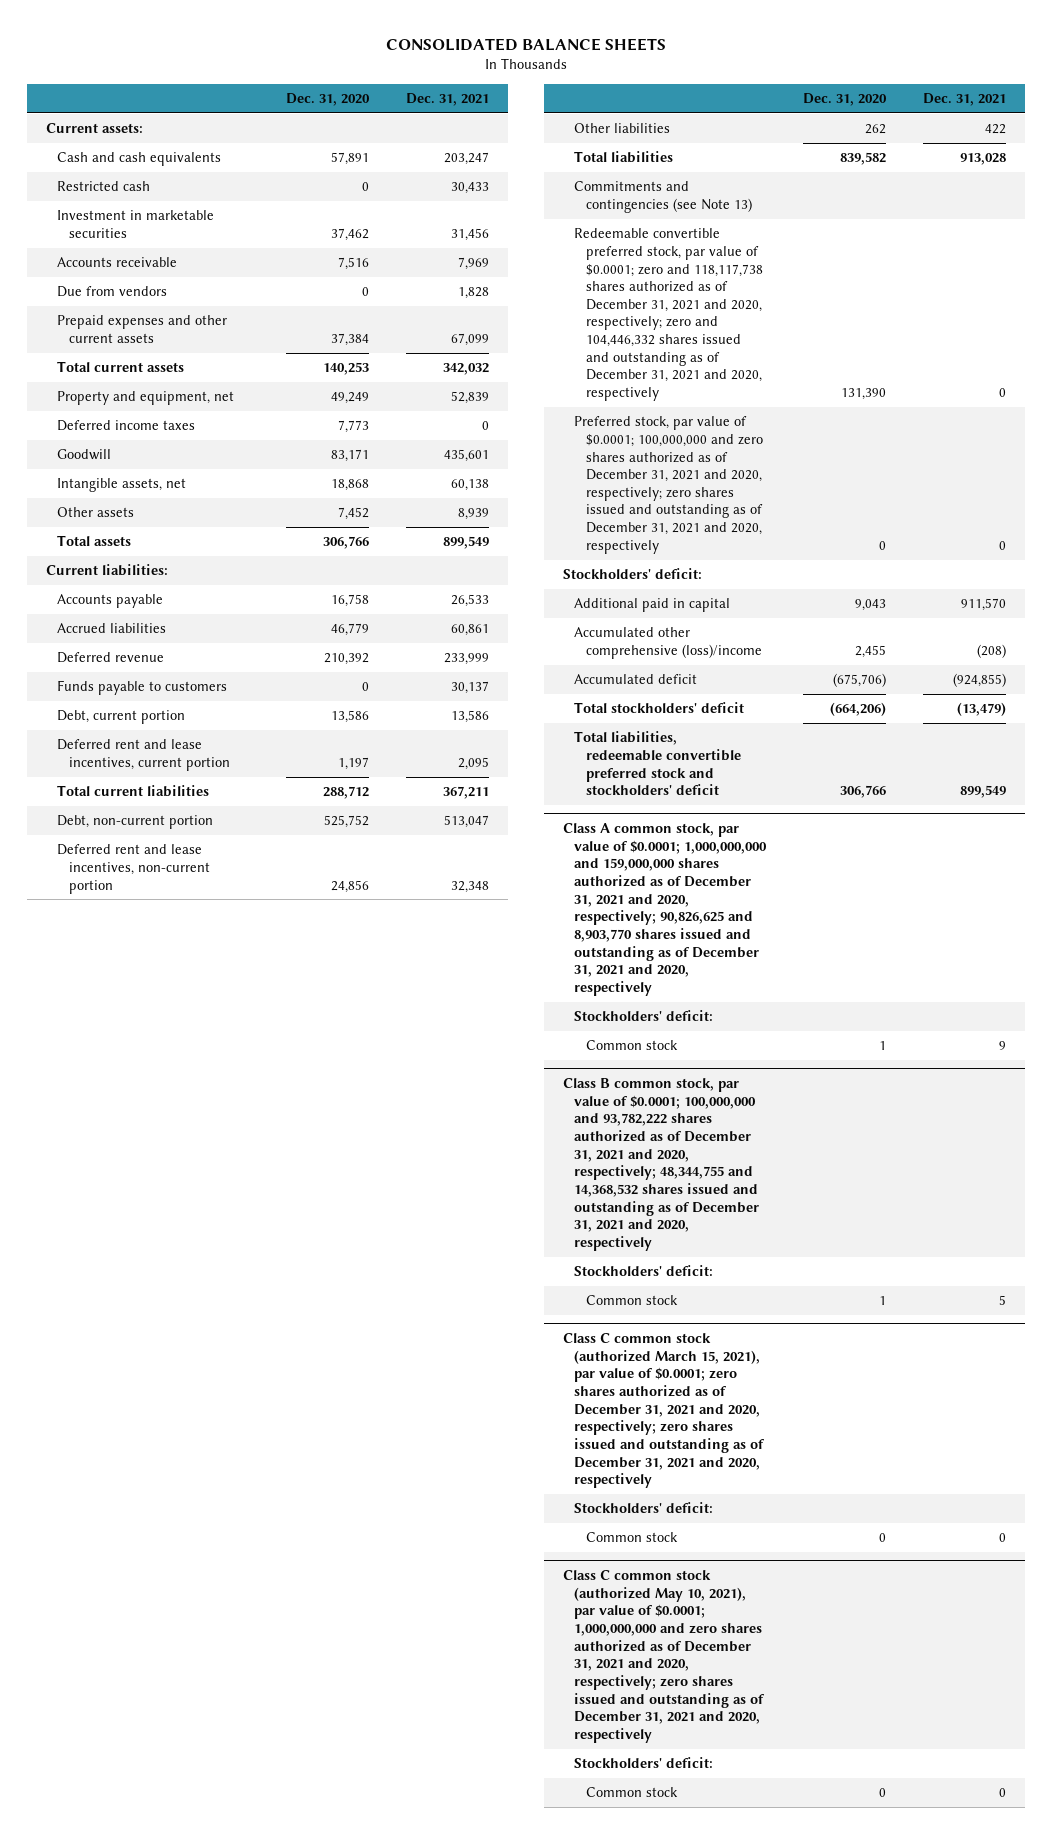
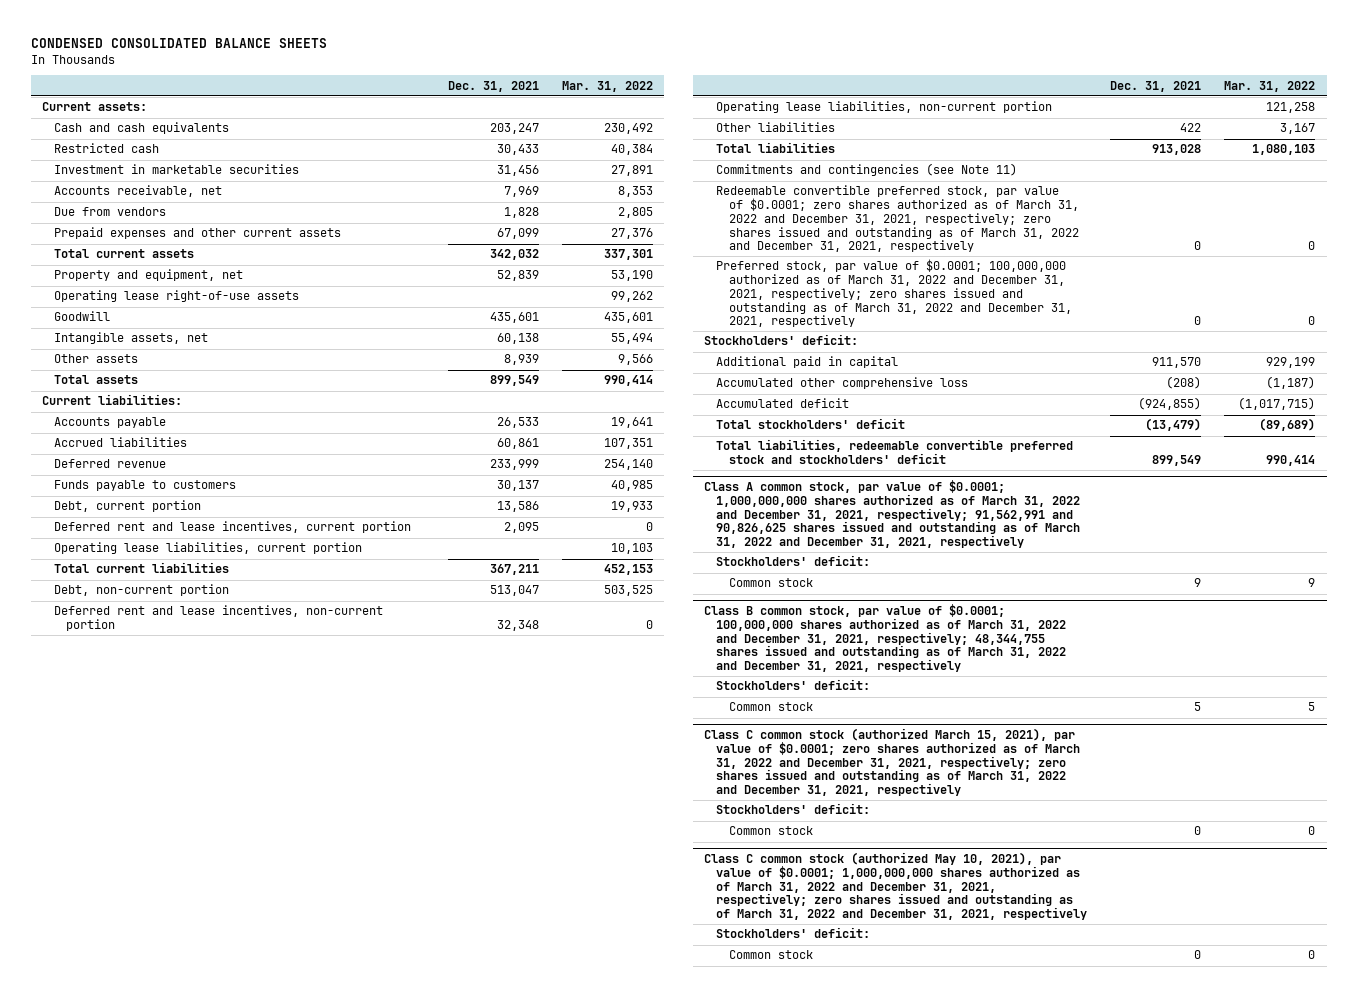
- CONSOLIDATED BALANCE SHEETS
+ CONDENSED CONSOLIDATED BALANCE SHEETS
- | Dec. 31, 2020 | Dec. 31, 2021
+ | Dec. 31, 2021 | Mar. 31, 2022
- Accounts receivable | 7,516 | 7,969
+ Accounts receivable, net | 7,969 | 8,353
- Deferred income taxes | 7,773 | 0
+ Operating lease right-of-use assets | | 99,262
+ Operating lease liabilities, current portion | | 10,103
+ Operating lease liabilities, non-current portion | | 121,258
- Commitments and contingencies (see Note 13)
- Redeemable convertible preferred stock, par value of $0.0001; zero and 118,117,738 shares authorized as of December 31, 2021 and 2020, respectively; zero and 104,446,332 shares issued and outstanding as of December 31, 2021 and 2020, respectively | 131,390 | 0
- Preferred stock, par value of $0.0001; 100,000,000 and zero shares authorized as of December 31, 2021 and 2020, respectively; zero shares issued and outstanding as of December 31, 2021 and 2020, respectively | 0 | 0
+ Commitments and contingencies (see Note 11)
+ Redeemable convertible preferred stock, par value of $0.0001; zero shares authorized as of March 31, 2022 and December 31, 2021, respectively; zero shares issued and outstanding as of March 31, 2022 and December 31, 2021, respectively | 0 | 0
+ Preferred stock, par value of $0.0001; 100,000,000 authorized as of March 31, 2022 and December 31, 2021, respectively; zero shares issued and outstanding as of March 31, 2022 and December 31, 2021, respectively | 0 | 0
- Accumulated other comprehensive (loss)/income | 2,455 | (208)
+ Accumulated other comprehensive loss | (208) | (1,187)
- Class A common stock, par value of $0.0001; 1,000,000,000 and 159,000,000 shares authorized as of December 31, 2021 and 2020, respectively; 90,826,625 and 8,903,770 shares issued and outstanding as of December 31, 2021 and 2020, respectively
+ Class A common stock, par value of $0.0001; 1,000,000,000 shares authorized as of March 31, 2022 and December 31, 2021, respectively; 91,562,991 and 90,826,625 shares issued and outstanding as of March 31, 2022 and December 31, 2021, respectively
- Class B common stock, par value of $0.0001; 100,000,000 and 93,782,222 shares authorized as of December 31, 2021 and 2020, respectively; 48,344,755 and 14,368,532 shares issued and outstanding as of December 31, 2021 and 2020, respectively
+ Class B common stock, par value of $0.0001; 100,000,000 shares authorized as of March 31, 2022 and December 31, 2021, respectively; 48,344,755 shares issued and outstanding as of March 31, 2022 and December 31, 2021, respectively
- Class C common stock (authorized March 15, 2021), par value of $0.0001; zero shares authorized as of December 31, 2021 and 2020, respectively; zero shares issued and outstanding as of December 31, 2021 and 2020, respectively
+ Class C common stock (authorized March 15, 2021), par value of $0.0001; zero shares authorized as of March 31, 2022 and December 31, 2021, respectively; zero shares issued and outstanding as of March 31, 2022 and December 31, 2021, respectively
- Class C common stock (authorized May 10, 2021), par value of $0.0001; 1,000,000,000 and zero shares authorized as of December 31, 2021 and 2020, respectively; zero shares issued and outstanding as of December 31, 2021 and 2020, respectively
+ Class C common stock (authorized May 10, 2021), par value of $0.0001; 1,000,000,000 shares authorized as of March 31, 2022 and December 31, 2021, respectively; zero shares issued and outstanding as of March 31, 2022 and December 31, 2021, respectively

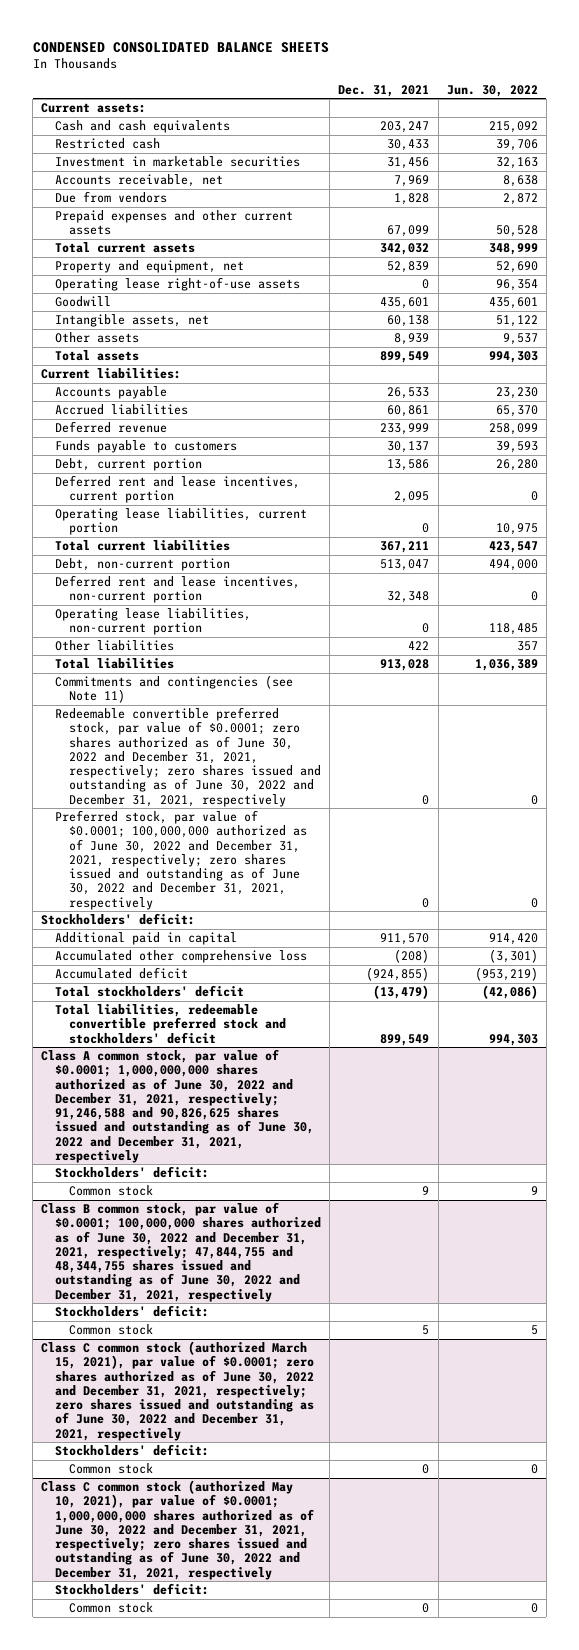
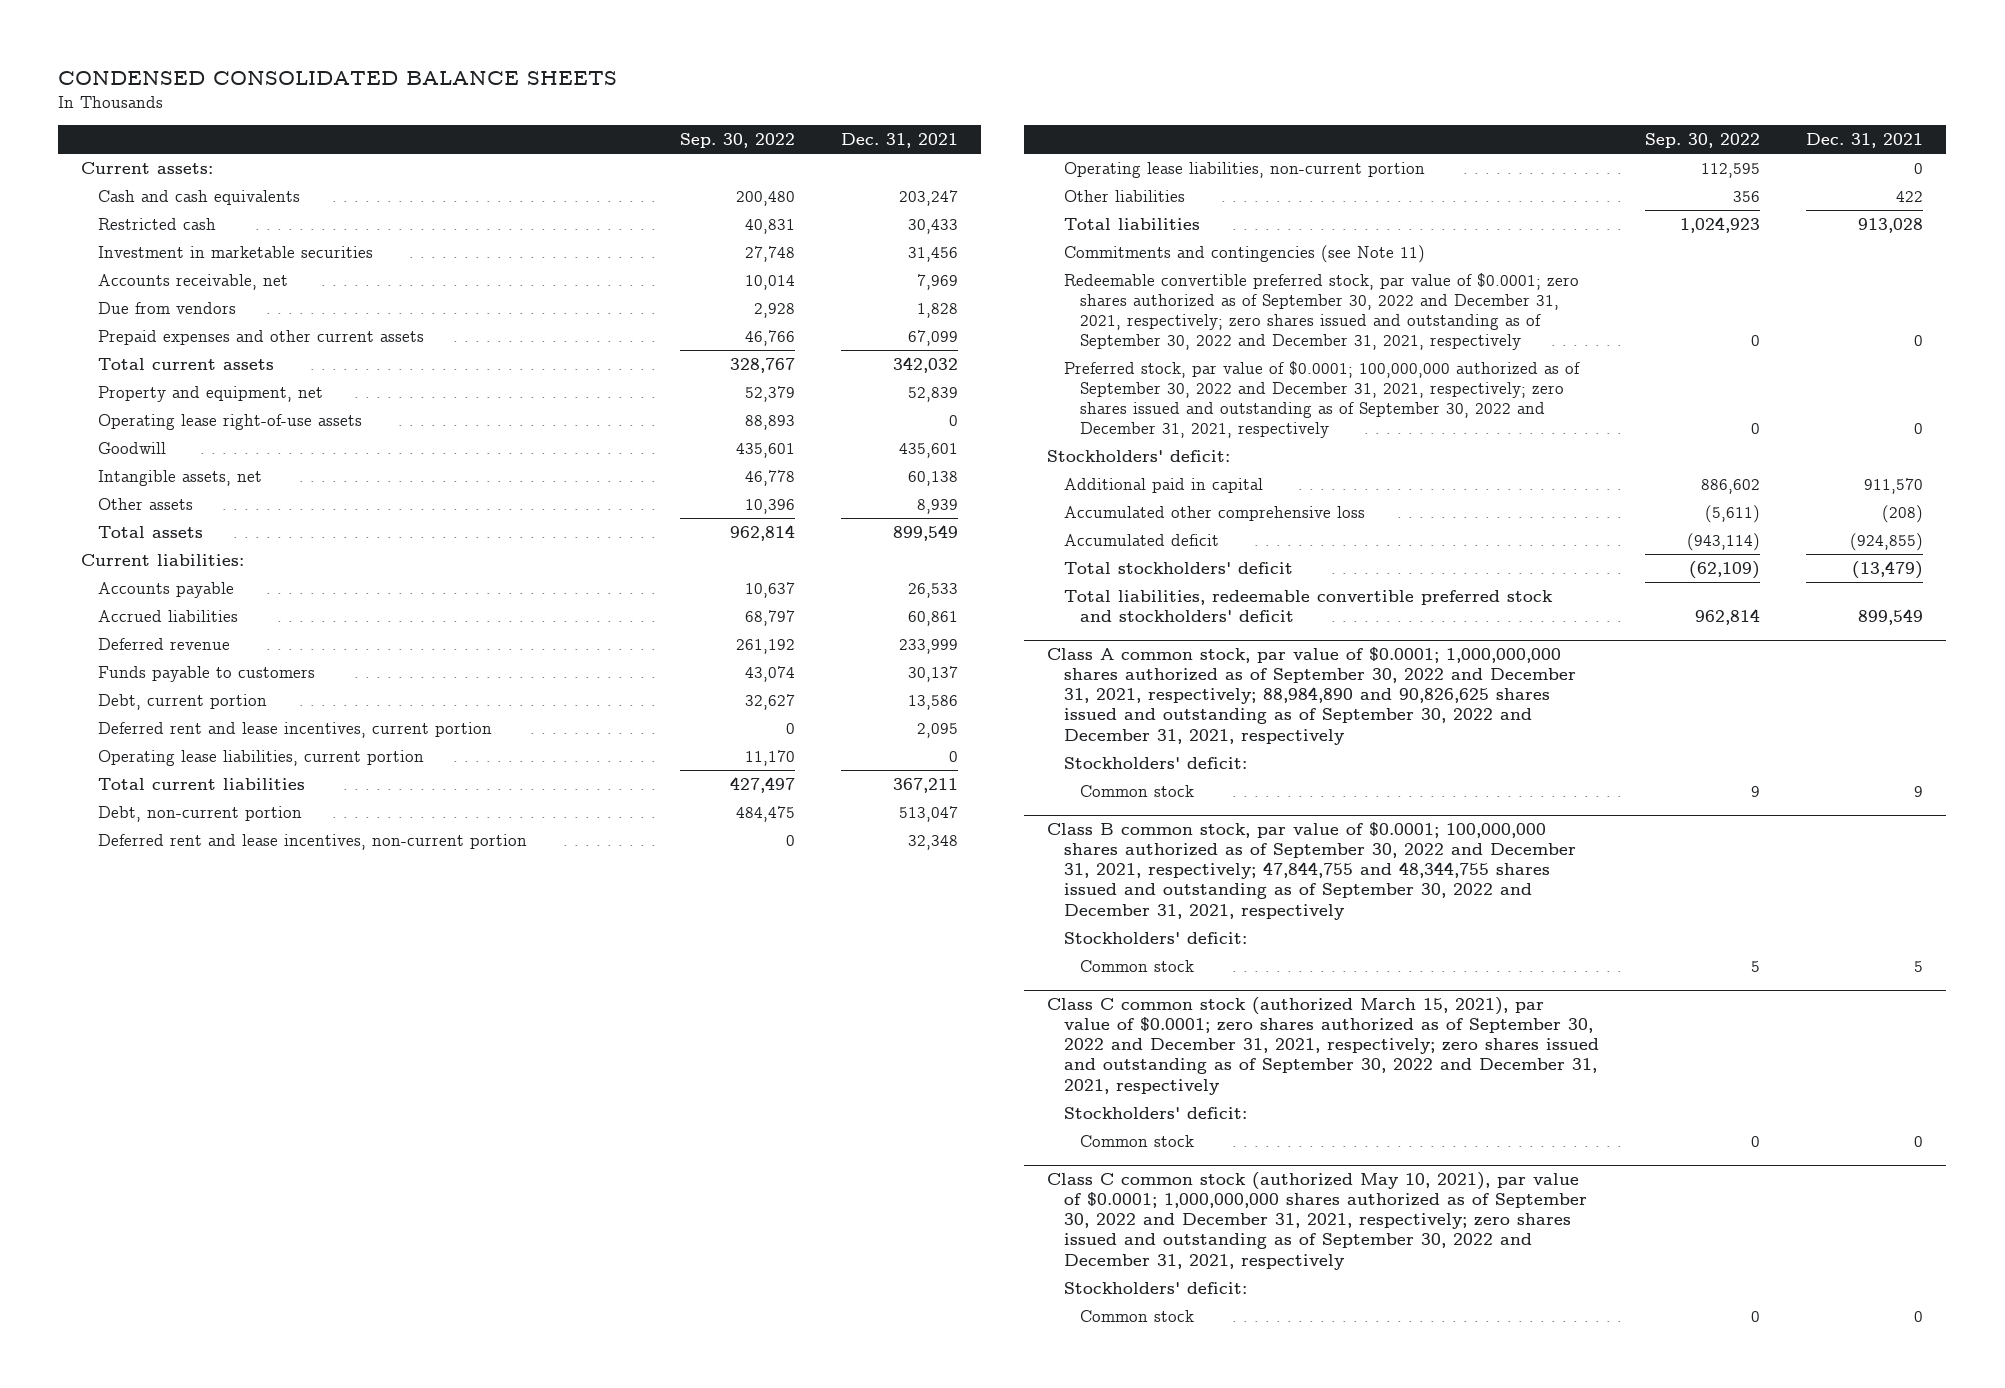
- | Dec. 31, 2021 | Jun. 30, 2022
+ | Sep. 30, 2022 | Dec. 31, 2021
- Redeemable convertible preferred stock, par value of $0.0001; zero shares authorized as of June 30, 2022 and December 31, 2021, respectively; zero shares issued and outstanding as of June 30, 2022 and December 31, 2021, respectively | 0 | 0
- Preferred stock, par value of $0.0001; 100,000,000 authorized as of June 30, 2022 and December 31, 2021, respectively; zero shares issued and outstanding as of June 30, 2022 and December 31, 2021, respectively | 0 | 0
+ Redeemable convertible preferred stock, par value of $0.0001; zero shares authorized as of September 30, 2022 and December 31, 2021, respectively; zero shares issued and outstanding as of September 30, 2022 and December 31, 2021, respectively | 0 | 0
+ Preferred stock, par value of $0.0001; 100,000,000 authorized as of September 30, 2022 and December 31, 2021, respectively; zero shares issued and outstanding as of September 30, 2022 and December 31, 2021, respectively | 0 | 0
- Class A common stock, par value of $0.0001; 1,000,000,000 shares authorized as of June 30, 2022 and December 31, 2021, respectively; 91,246,588 and 90,826,625 shares issued and outstanding as of June 30, 2022 and December 31, 2021, respectively
+ Class A common stock, par value of $0.0001; 1,000,000,000 shares authorized as of September 30, 2022 and December 31, 2021, respectively; 88,984,890 and 90,826,625 shares issued and outstanding as of September 30, 2022 and December 31, 2021, respectively
- Class B common stock, par value of $0.0001; 100,000,000 shares authorized as of June 30, 2022 and December 31, 2021, respectively; 47,844,755 and 48,344,755 shares issued and outstanding as of June 30, 2022 and December 31, 2021, respectively
+ Class B common stock, par value of $0.0001; 100,000,000 shares authorized as of September 30, 2022 and December 31, 2021, respectively; 47,844,755 and 48,344,755 shares issued and outstanding as of September 30, 2022 and December 31, 2021, respectively
- Class C common stock (authorized March 15, 2021), par value of $0.0001; zero shares authorized as of June 30, 2022 and December 31, 2021, respectively; zero shares issued and outstanding as of June 30, 2022 and December 31, 2021, respectively
+ Class C common stock (authorized March 15, 2021), par value of $0.0001; zero shares authorized as of September 30, 2022 and December 31, 2021, respectively; zero shares issued and outstanding as of September 30, 2022 and December 31, 2021, respectively
- Class C common stock (authorized May 10, 2021), par value of $0.0001; 1,000,000,000 shares authorized as of June 30, 2022 and December 31, 2021, respectively; zero shares issued and outstanding as of June 30, 2022 and December 31, 2021, respectively
+ Class C common stock (authorized May 10, 2021), par value of $0.0001; 1,000,000,000 shares authorized as of September 30, 2022 and December 31, 2021, respectively; zero shares issued and outstanding as of September 30, 2022 and December 31, 2021, respectively

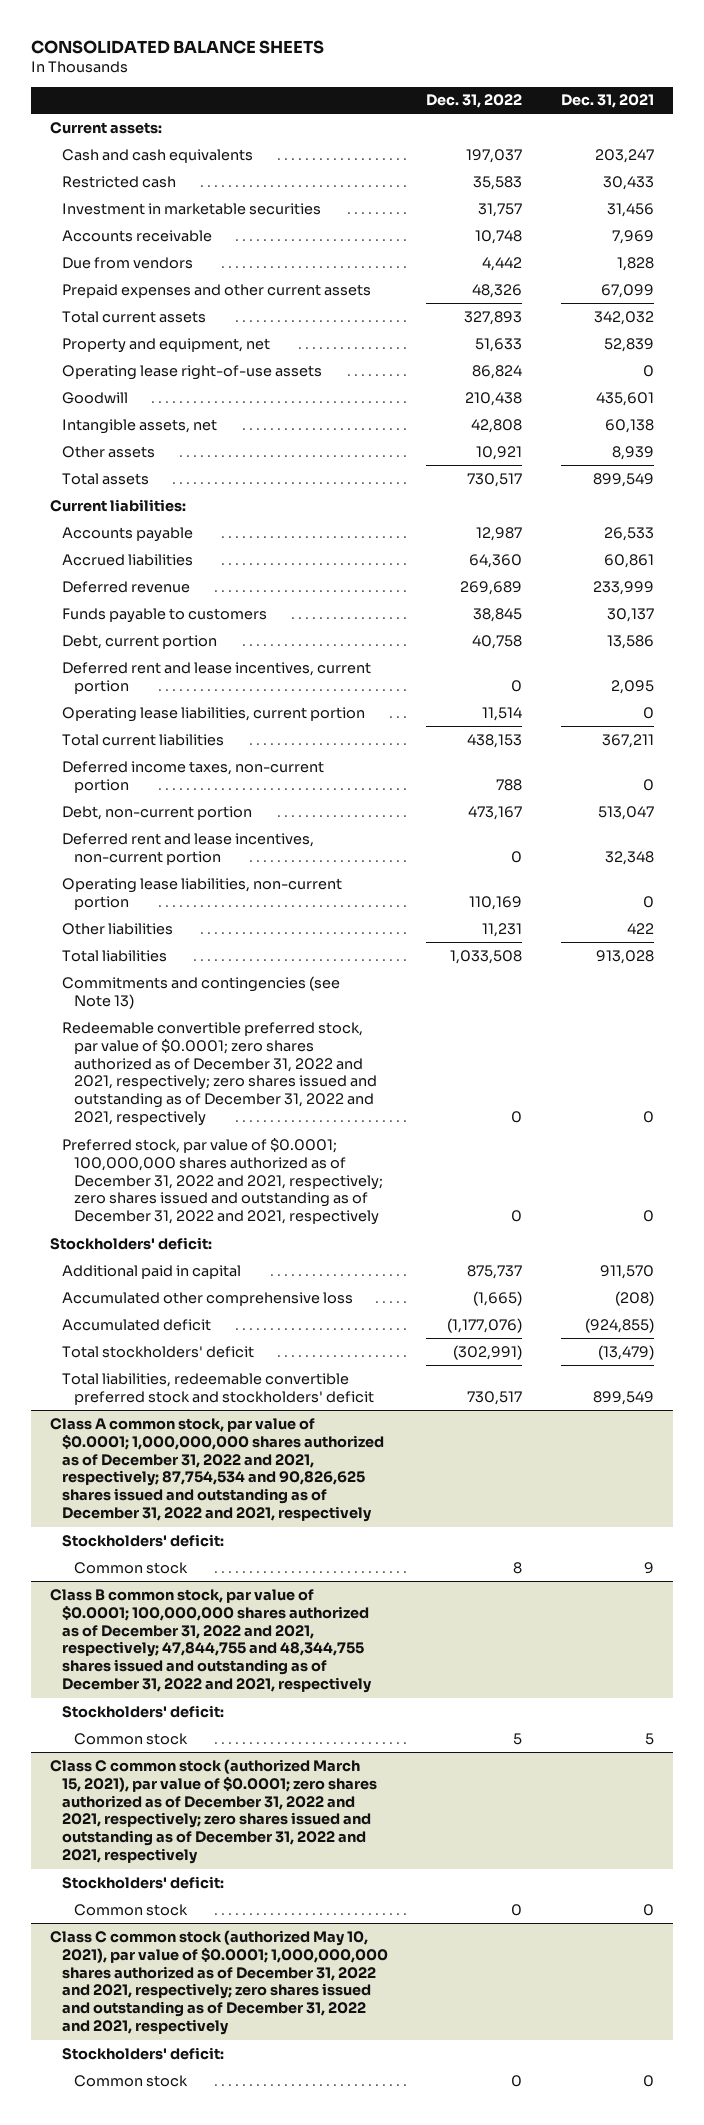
- CONDENSED CONSOLIDATED BALANCE SHEETS
+ CONSOLIDATED BALANCE SHEETS
- | Sep. 30, 2022 | Dec. 31, 2021
+ | Dec. 31, 2022 | Dec. 31, 2021
- Accounts receivable, net | 10,014 | 7,969
+ Accounts receivable | 10,748 | 7,969
+ Deferred income taxes, non-current portion | 788 | 0
- Commitments and contingencies (see Note 11)
- Redeemable convertible preferred stock, par value of $0.0001; zero shares authorized as of September 30, 2022 and December 31, 2021, respectively; zero shares issued and outstanding as of September 30, 2022 and December 31, 2021, respectively | 0 | 0
- Preferred stock, par value of $0.0001; 100,000,000 authorized as of September 30, 2022 and December 31, 2021, respectively; zero shares issued and outstanding as of September 30, 2022 and December 31, 2021, respectively | 0 | 0
+ Commitments and contingencies (see Note 13)
+ Redeemable convertible preferred stock, par value of $0.0001; zero shares authorized as of December 31, 2022 and 2021, respectively; zero shares issued and outstanding as of December 31, 2022 and 2021, respectively | 0 | 0
+ Preferred stock, par value of $0.0001; 100,000,000 shares authorized as of December 31, 2022 and 2021, respectively; zero shares issued and outstanding as of December 31, 2022 and 2021, respectively | 0 | 0
- Class A common stock, par value of $0.0001; 1,000,000,000 shares authorized as of September 30, 2022 and December 31, 2021, respectively; 88,984,890 and 90,826,625 shares issued and outstanding as of September 30, 2022 and December 31, 2021, respectively
+ Class A common stock, par value of $0.0001; 1,000,000,000 shares authorized as of December 31, 2022 and 2021, respectively; 87,754,534 and 90,826,625 shares issued and outstanding as of December 31, 2022 and 2021, respectively
- Class B common stock, par value of $0.0001; 100,000,000 shares authorized as of September 30, 2022 and December 31, 2021, respectively; 47,844,755 and 48,344,755 shares issued and outstanding as of September 30, 2022 and December 31, 2021, respectively
+ Class B common stock, par value of $0.0001; 100,000,000 shares authorized as of December 31, 2022 and 2021, respectively; 47,844,755 and 48,344,755 shares issued and outstanding as of December 31, 2022 and 2021, respectively
- Class C common stock (authorized March 15, 2021), par value of $0.0001; zero shares authorized as of September 30, 2022 and December 31, 2021, respectively; zero shares issued and outstanding as of September 30, 2022 and December 31, 2021, respectively
+ Class C common stock (authorized March 15, 2021), par value of $0.0001; zero shares authorized as of December 31, 2022 and 2021, respectively; zero shares issued and outstanding as of December 31, 2022 and 2021, respectively
- Class C common stock (authorized May 10, 2021), par value of $0.0001; 1,000,000,000 shares authorized as of September 30, 2022 and December 31, 2021, respectively; zero shares issued and outstanding as of September 30, 2022 and December 31, 2021, respectively
+ Class C common stock (authorized May 10, 2021), par value of $0.0001; 1,000,000,000 shares authorized as of December 31, 2022 and 2021, respectively; zero shares issued and outstanding as of December 31, 2022 and 2021, respectively

